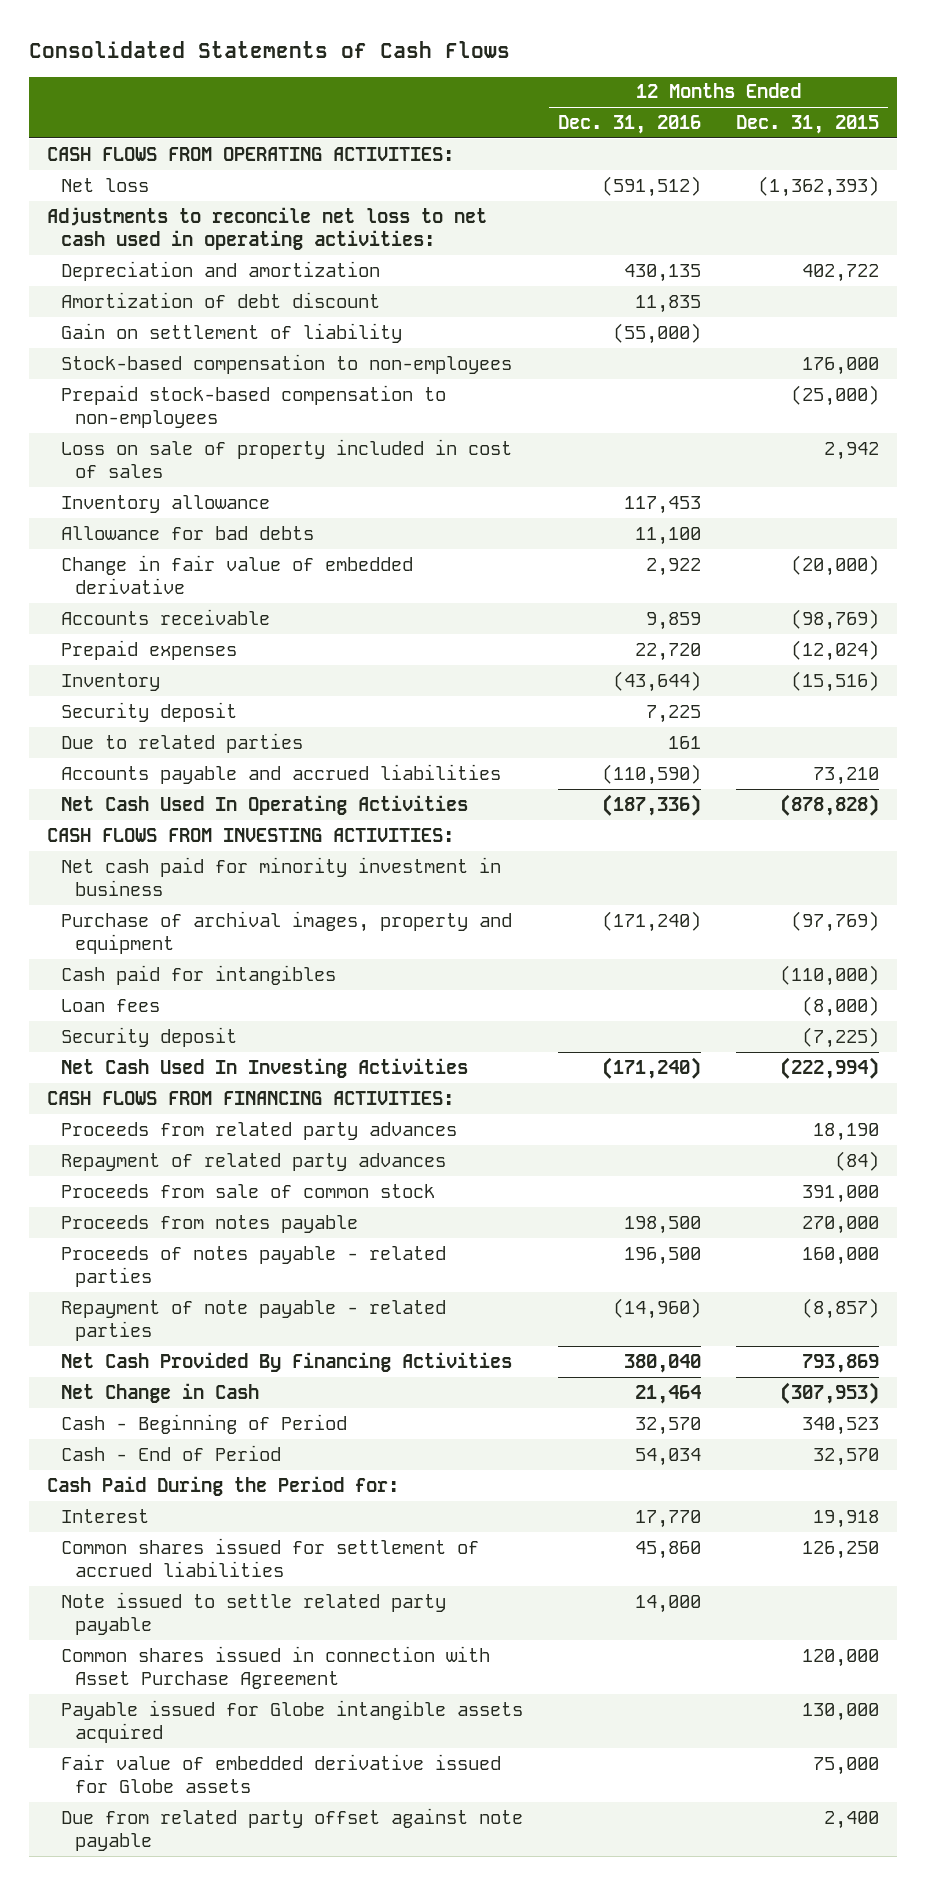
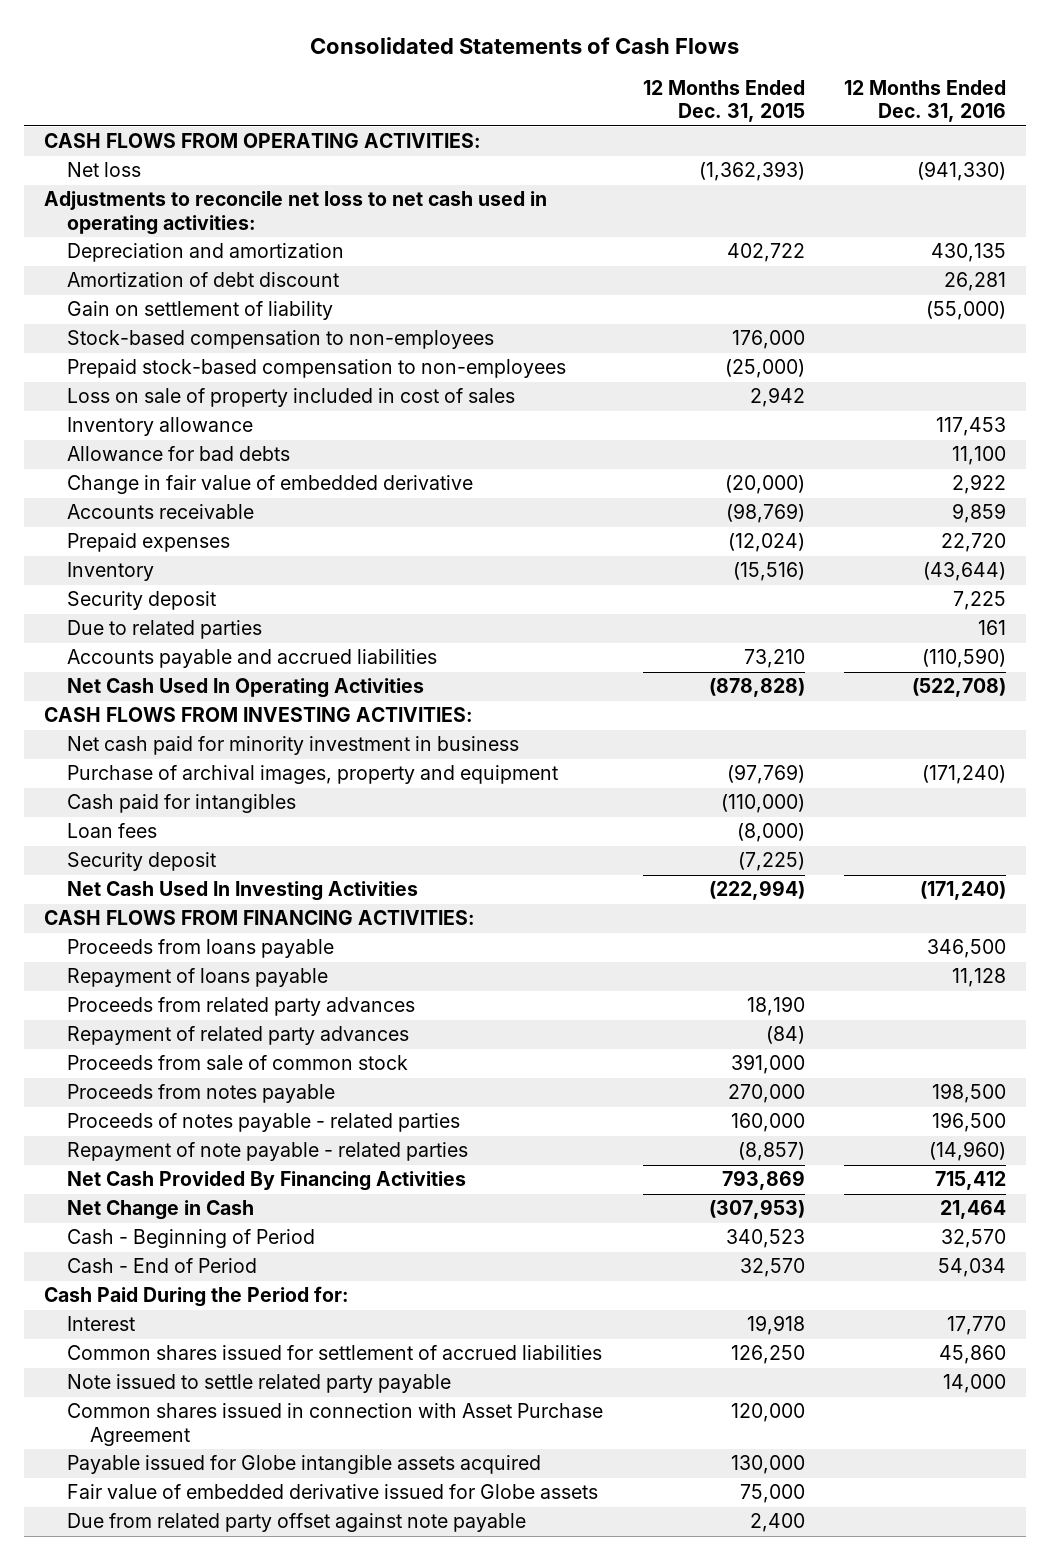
- | 12 Months Ended Dec. 31, 2016 | 12 Months Ended Dec. 31, 2015
+ | 12 Months Ended Dec. 31, 2015 | 12 Months Ended Dec. 31, 2016
- Net loss | (591,512) | (1,362,393)
+ Net loss | (1,362,393) | (941,330)
- Amortization of debt discount | 11,835 |
+ Amortization of debt discount | | 26,281
- Net Cash Used In Operating Activities | (187,336) | (878,828)
+ Net Cash Used In Operating Activities | (878,828) | (522,708)
+ Proceeds from loans payable | | 346,500
+ Repayment of loans payable | | 11,128
- Net Cash Provided By Financing Activities | 380,040 | 793,869
+ Net Cash Provided By Financing Activities | 793,869 | 715,412

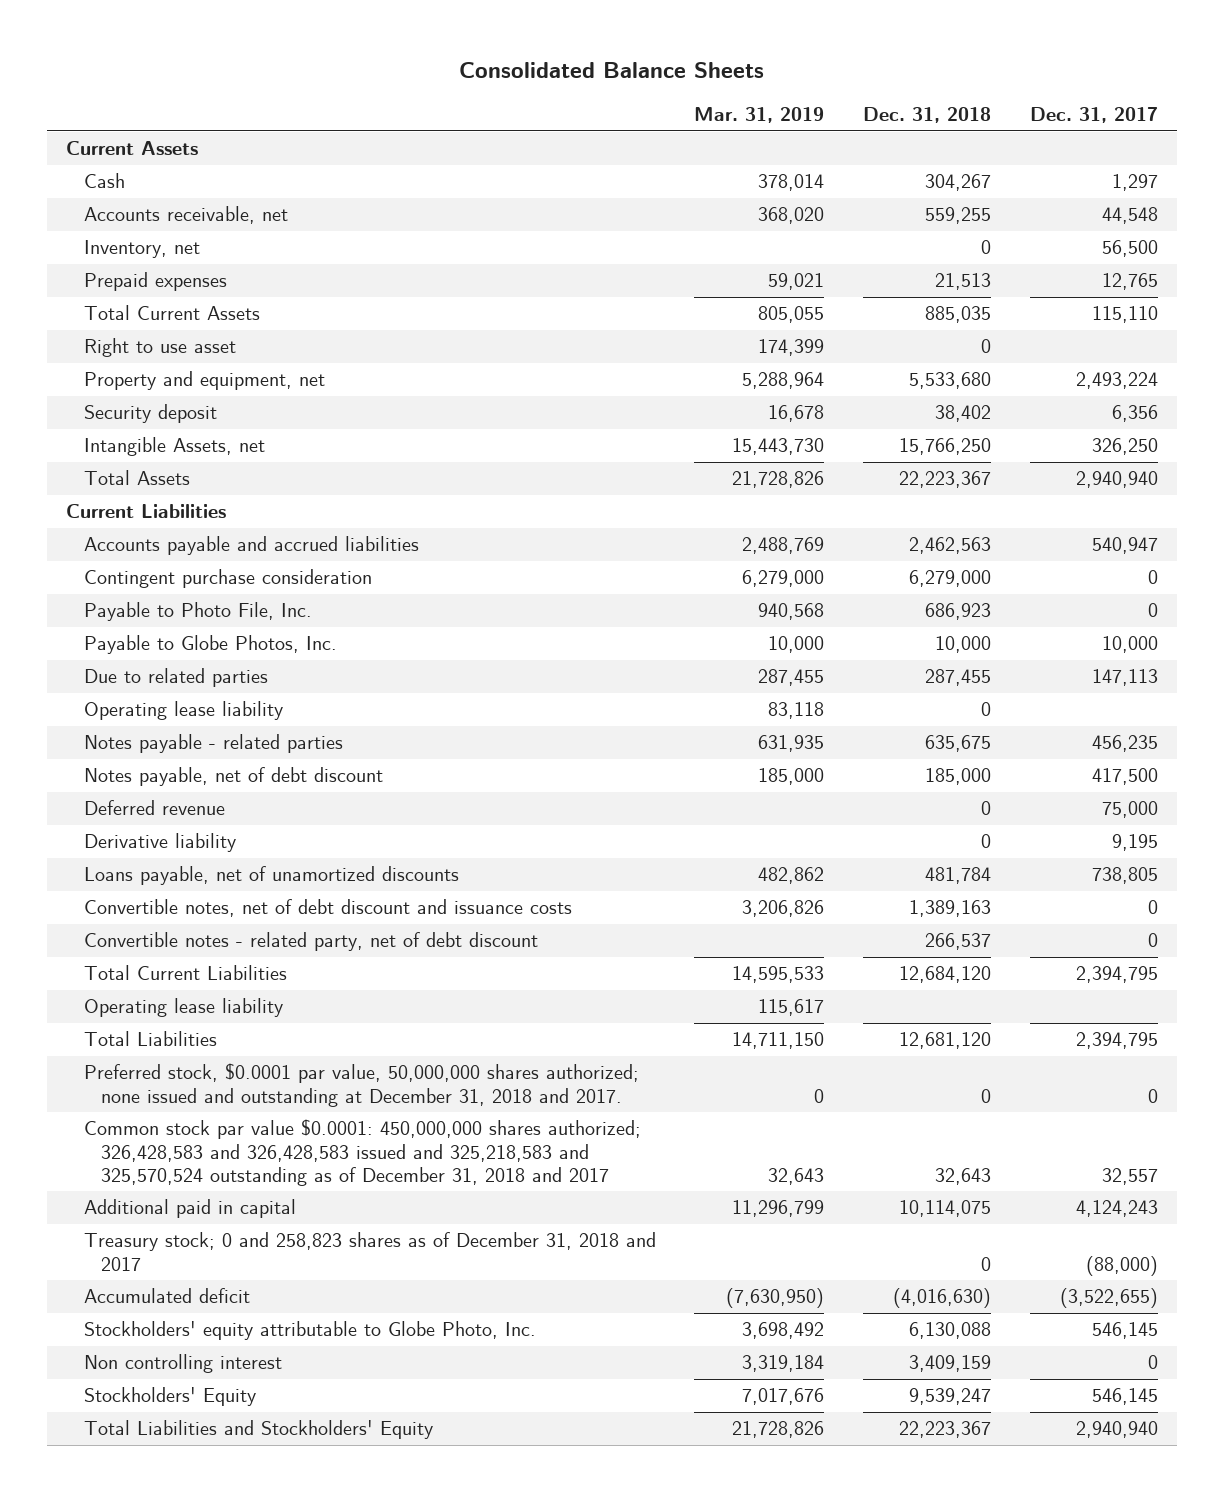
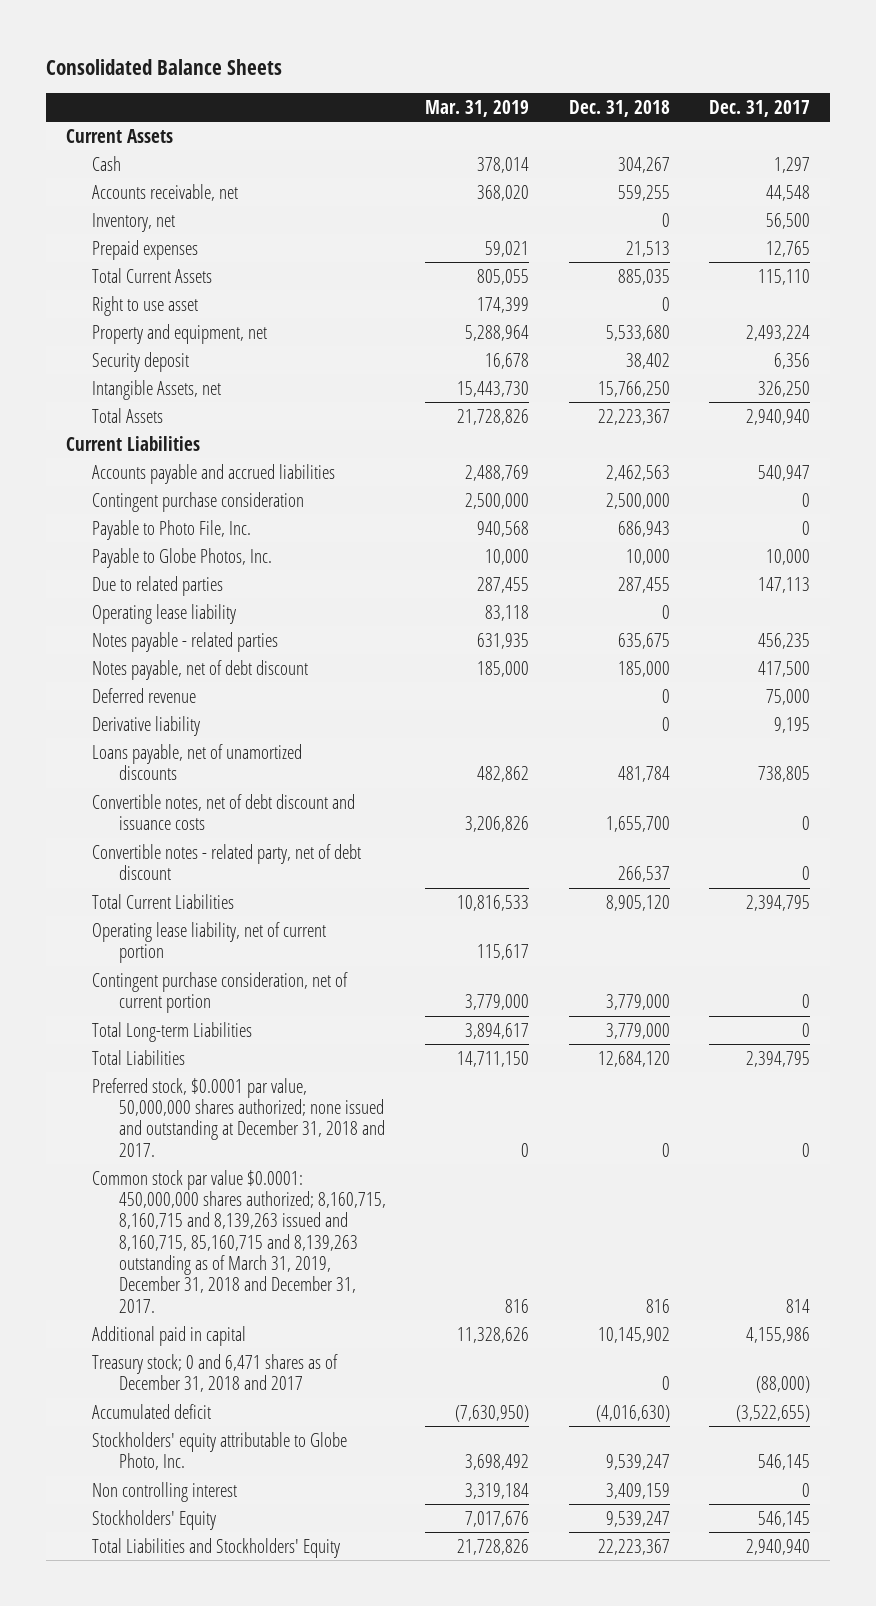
- Contingent purchase consideration | 6,279,000 | 6,279,000 | 0
- Payable to Photo File, Inc. | 940,568 | 686,923 | 0
+ Contingent purchase consideration | 2,500,000 | 2,500,000 | 0
+ Payable to Photo File, Inc. | 940,568 | 686,943 | 0
- Convertible notes, net of debt discount and issuance costs | 3,206,826 | 1,389,163 | 0
+ Convertible notes, net of debt discount and issuance costs | 3,206,826 | 1,655,700 | 0
- Total Current Liabilities | 14,595,533 | 12,684,120 | 2,394,795
- Operating lease liability | 115,617 | |
- Total Liabilities | 14,711,150 | 12,681,120 | 2,394,795
+ Total Current Liabilities | 10,816,533 | 8,905,120 | 2,394,795
+ Operating lease liability, net of current portion | 115,617 | |
+ Contingent purchase consideration, net of current portion | 3,779,000 | 3,779,000 | 0
+ Total Long-term Liabilities | 3,894,617 | 3,779,000 | 0
+ Total Liabilities | 14,711,150 | 12,684,120 | 2,394,795
- Common stock par value $0.0001: 450,000,000 shares authorized; 326,428,583 and 326,428,583 issued and 325,218,583 and 325,570,524 outstanding as of December 31, 2018 and 2017 | 32,643 | 32,643 | 32,557
- Additional paid in capital | 11,296,799 | 10,114,075 | 4,124,243
- Treasury stock; 0 and 258,823 shares as of December 31, 2018 and 2017 | | 0 | (88,000)
+ Common stock par value $0.0001: 450,000,000 shares authorized; 8,160,715, 8,160,715 and 8,139,263 issued and 8,160,715, 85,160,715 and 8,139,263 outstanding as of March 31, 2019, December 31, 2018 and December 31, 2017. | 816 | 816 | 814
+ Additional paid in capital | 11,328,626 | 10,145,902 | 4,155,986
+ Treasury stock; 0 and 6,471 shares as of December 31, 2018 and 2017 | | 0 | (88,000)
- Stockholders' equity attributable to Globe Photo, Inc. | 3,698,492 | 6,130,088 | 546,145
+ Stockholders' equity attributable to Globe Photo, Inc. | 3,698,492 | 9,539,247 | 546,145

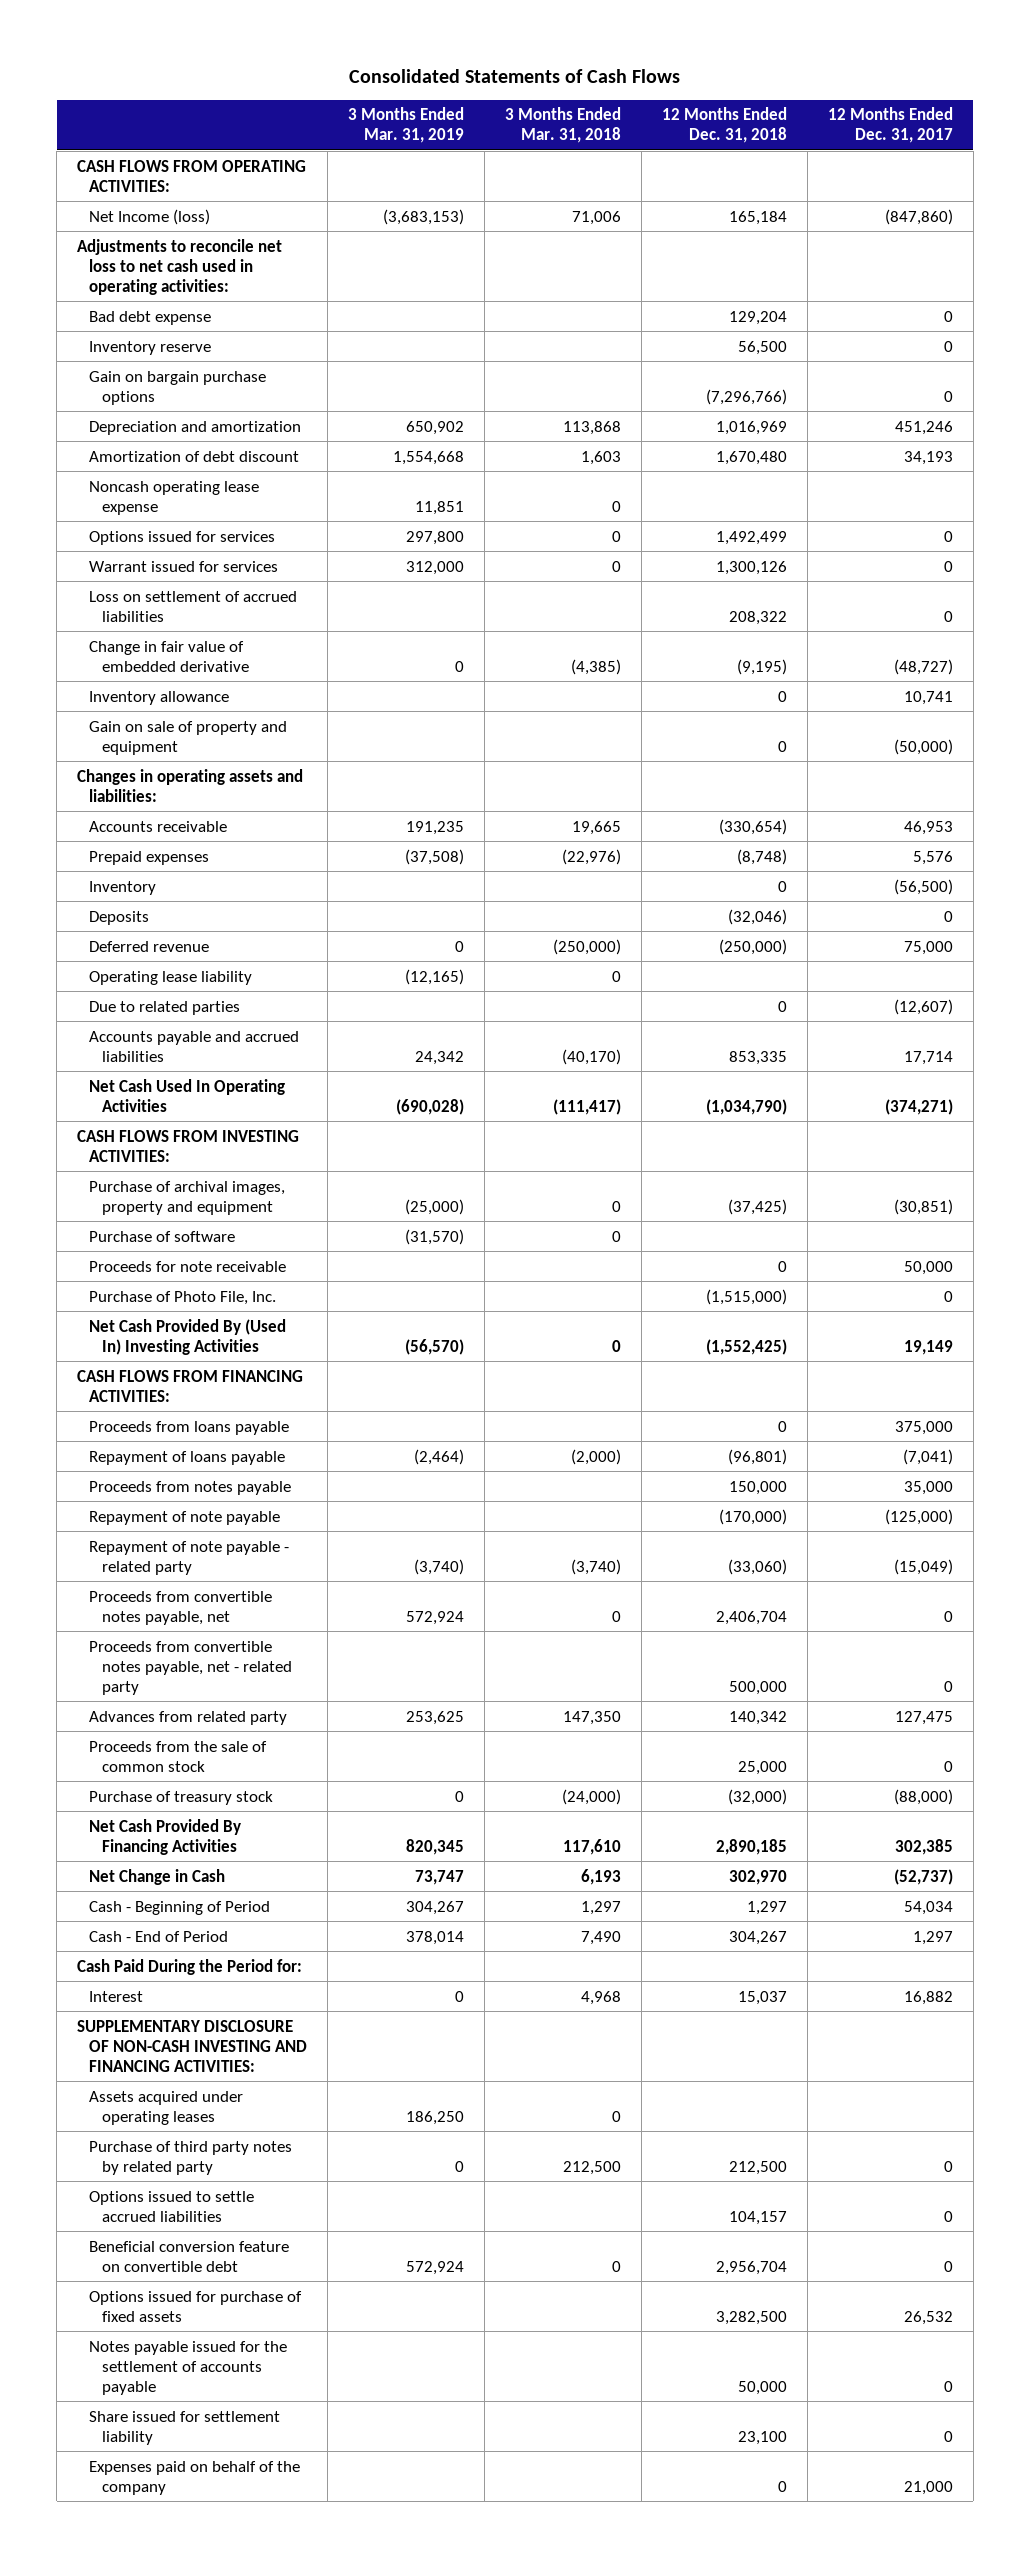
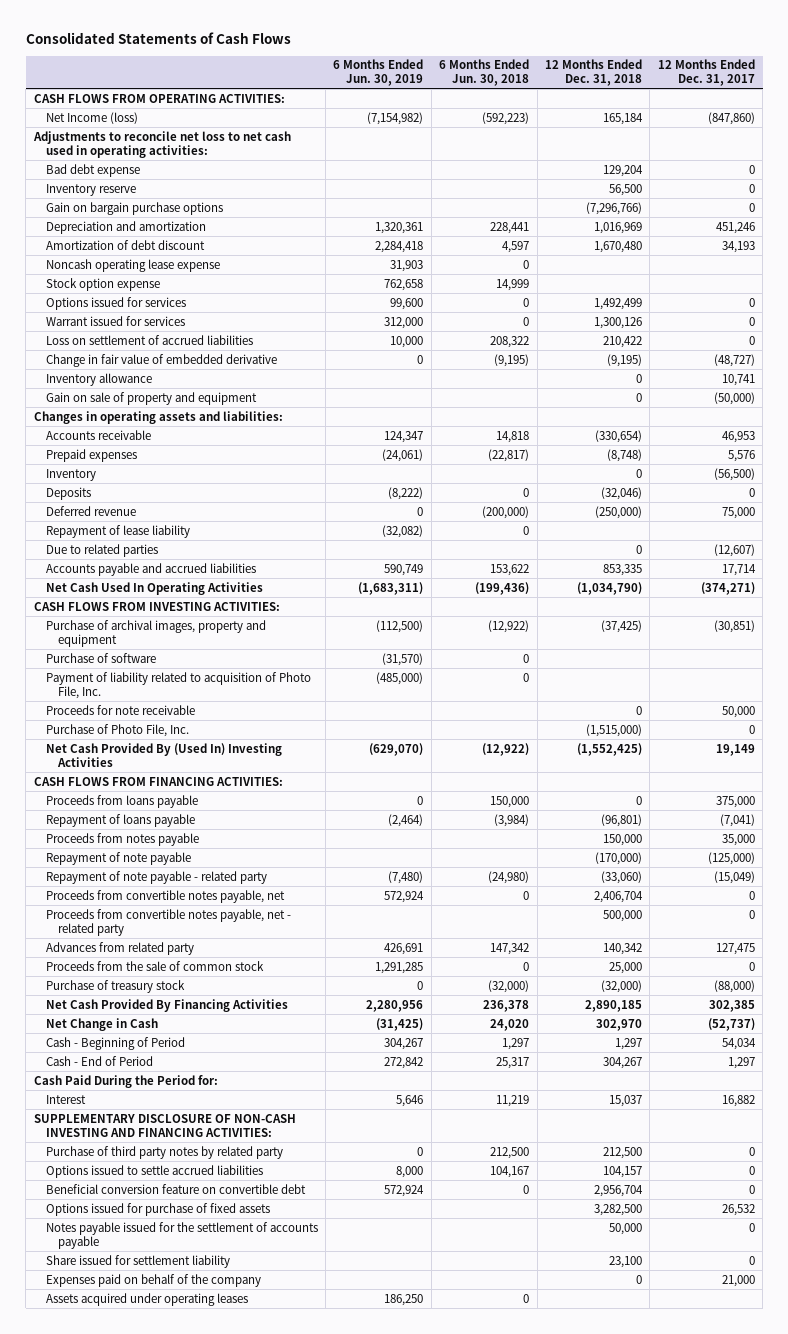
- | 3 Months Ended Mar. 31, 2019 | 3 Months Ended Mar. 31, 2018 | 12 Months Ended Dec. 31, 2018 | 12 Months Ended Dec. 31, 2017
+ | 6 Months Ended Jun. 30, 2019 | 6 Months Ended Jun. 30, 2018 | 12 Months Ended Dec. 31, 2018 | 12 Months Ended Dec. 31, 2017
+ Stock option expense | 762,658 | 14,999 | |
- Loss on settlement of accrued liabilities | | | 208,322 | 0
+ Loss on settlement of accrued liabilities | 10,000 | 208,322 | 210,422 | 0
- Operating lease liability | (12,165) | 0 | |
+ Repayment of lease liability | (32,082) | 0 | |
+ Payment of liability related to acquisition of Photo File, Inc. | (485,000) | 0 | |
moved down: Assets acquired under operating leases | 186,250 | 0 | |

